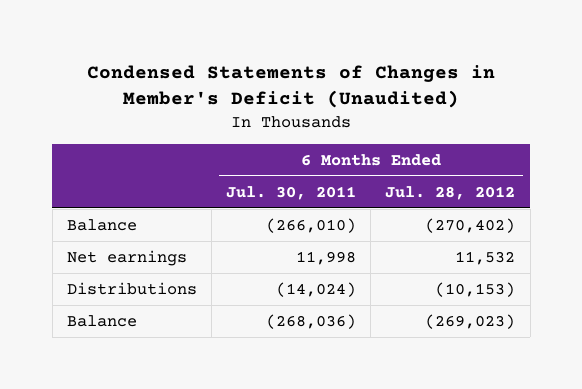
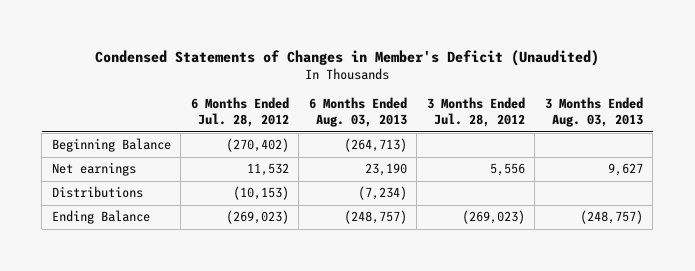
- | 6 Months Ended Jul. 30, 2011 | 6 Months Ended Jul. 28, 2012
+ | 6 Months Ended Jul. 28, 2012 | 6 Months Ended Aug. 03, 2013 | 3 Months Ended Jul. 28, 2012 | 3 Months Ended Aug. 03, 2013
- Balance | (266,010) | (270,402)
+ Beginning Balance | (270,402) | (264,713) | |
- Balance | (268,036) | (269,023)
+ Ending Balance | (269,023) | (248,757) | (269,023) | (248,757)

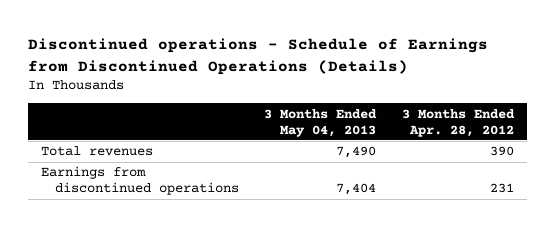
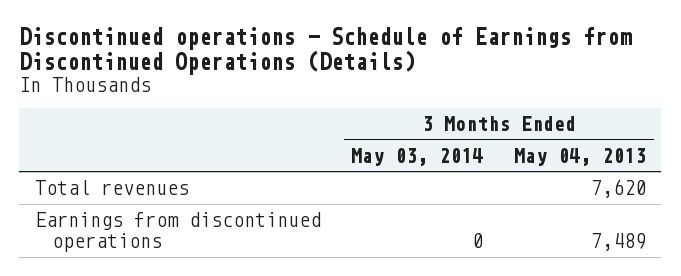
- | 3 Months Ended May 04, 2013 | 3 Months Ended Apr. 28, 2012
+ | 3 Months Ended May 03, 2014 | 3 Months Ended May 04, 2013
- Total revenues | 7,490 | 390
- Earnings from discontinued operations | 7,404 | 231
+ Total revenues | | 7,620
+ Earnings from discontinued operations | 0 | 7,489

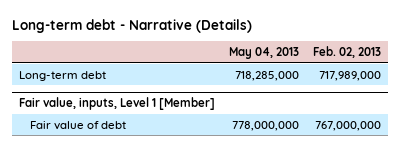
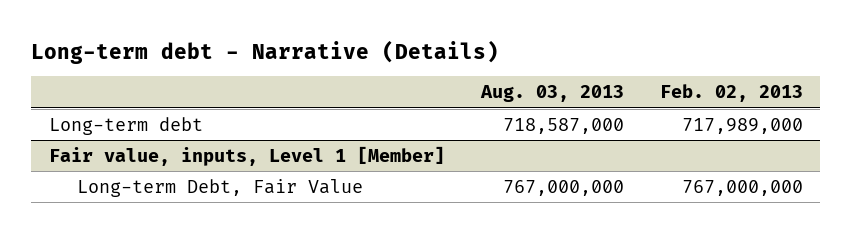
- | May 04, 2013 | Feb. 02, 2013
+ | Aug. 03, 2013 | Feb. 02, 2013
@ Fair value, inputs, Level 1 [Member]
- Fair value of debt | 778,000,000 | 767,000,000
+ Long-term Debt, Fair Value | 767,000,000 | 767,000,000

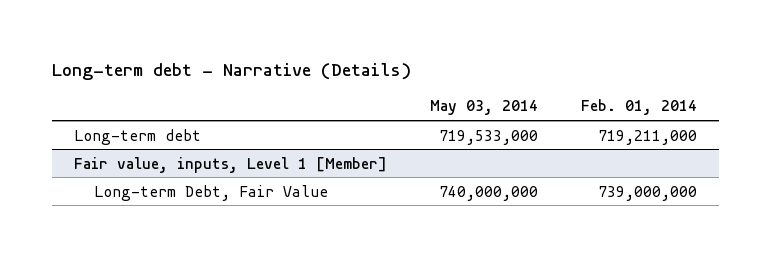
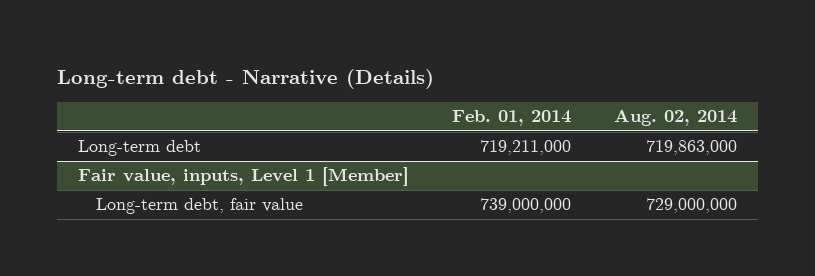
- | May 03, 2014 | Feb. 01, 2014
+ | Feb. 01, 2014 | Aug. 02, 2014
@ Fair value, inputs, Level 1 [Member]
- Long-term Debt, Fair Value | 740,000,000 | 739,000,000
+ Long-term debt, fair value | 739,000,000 | 729,000,000

